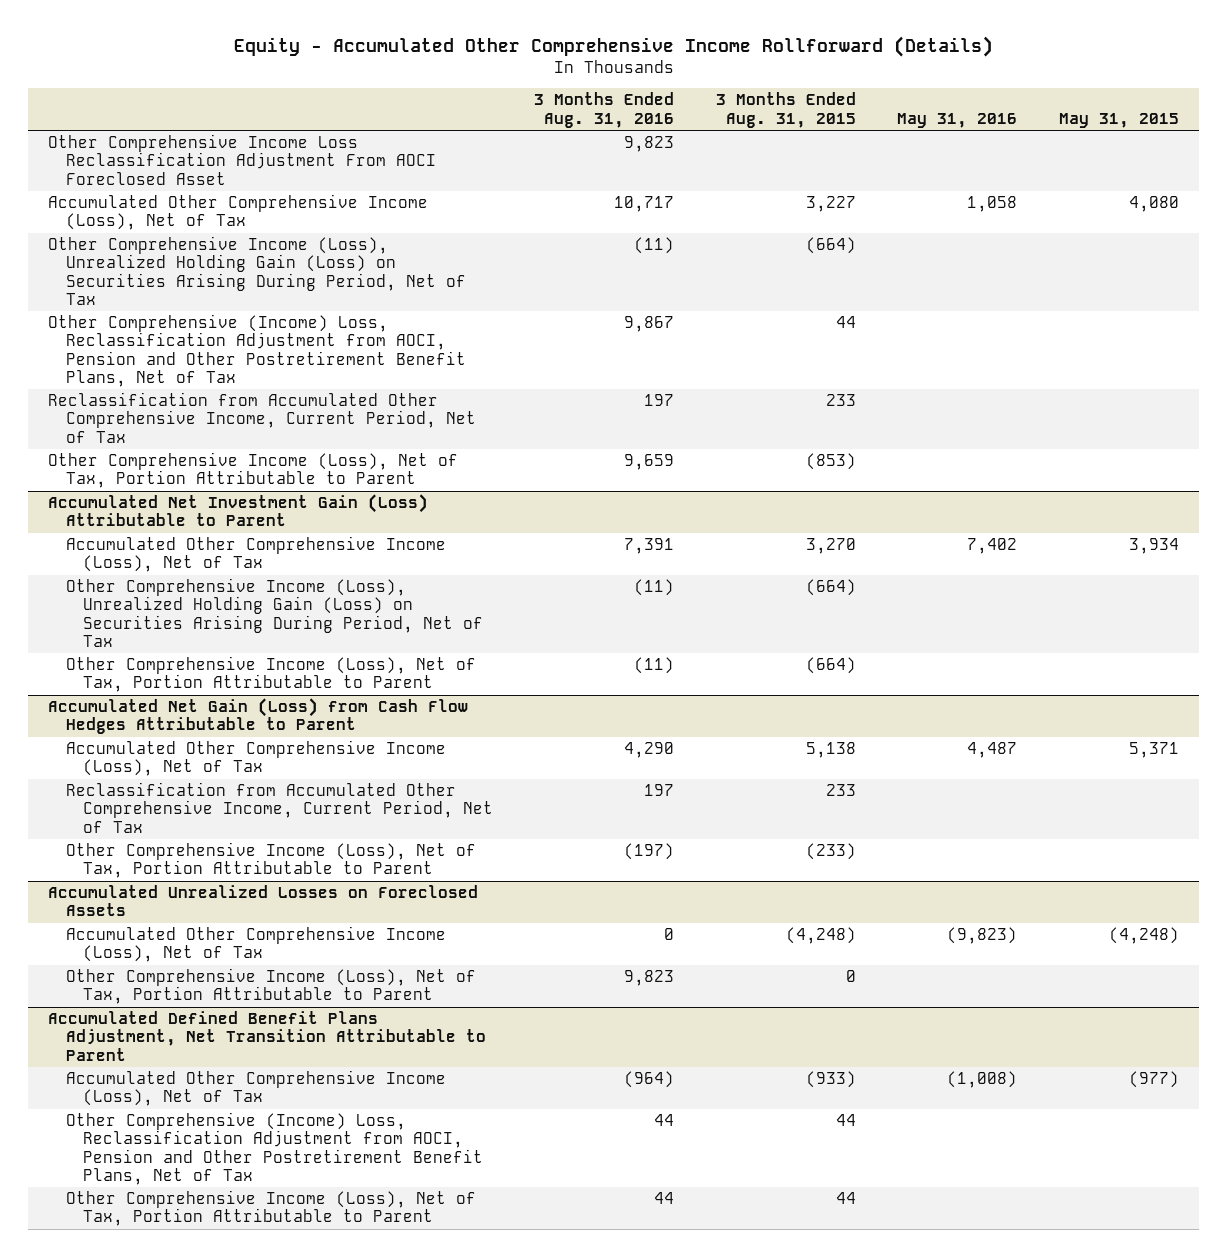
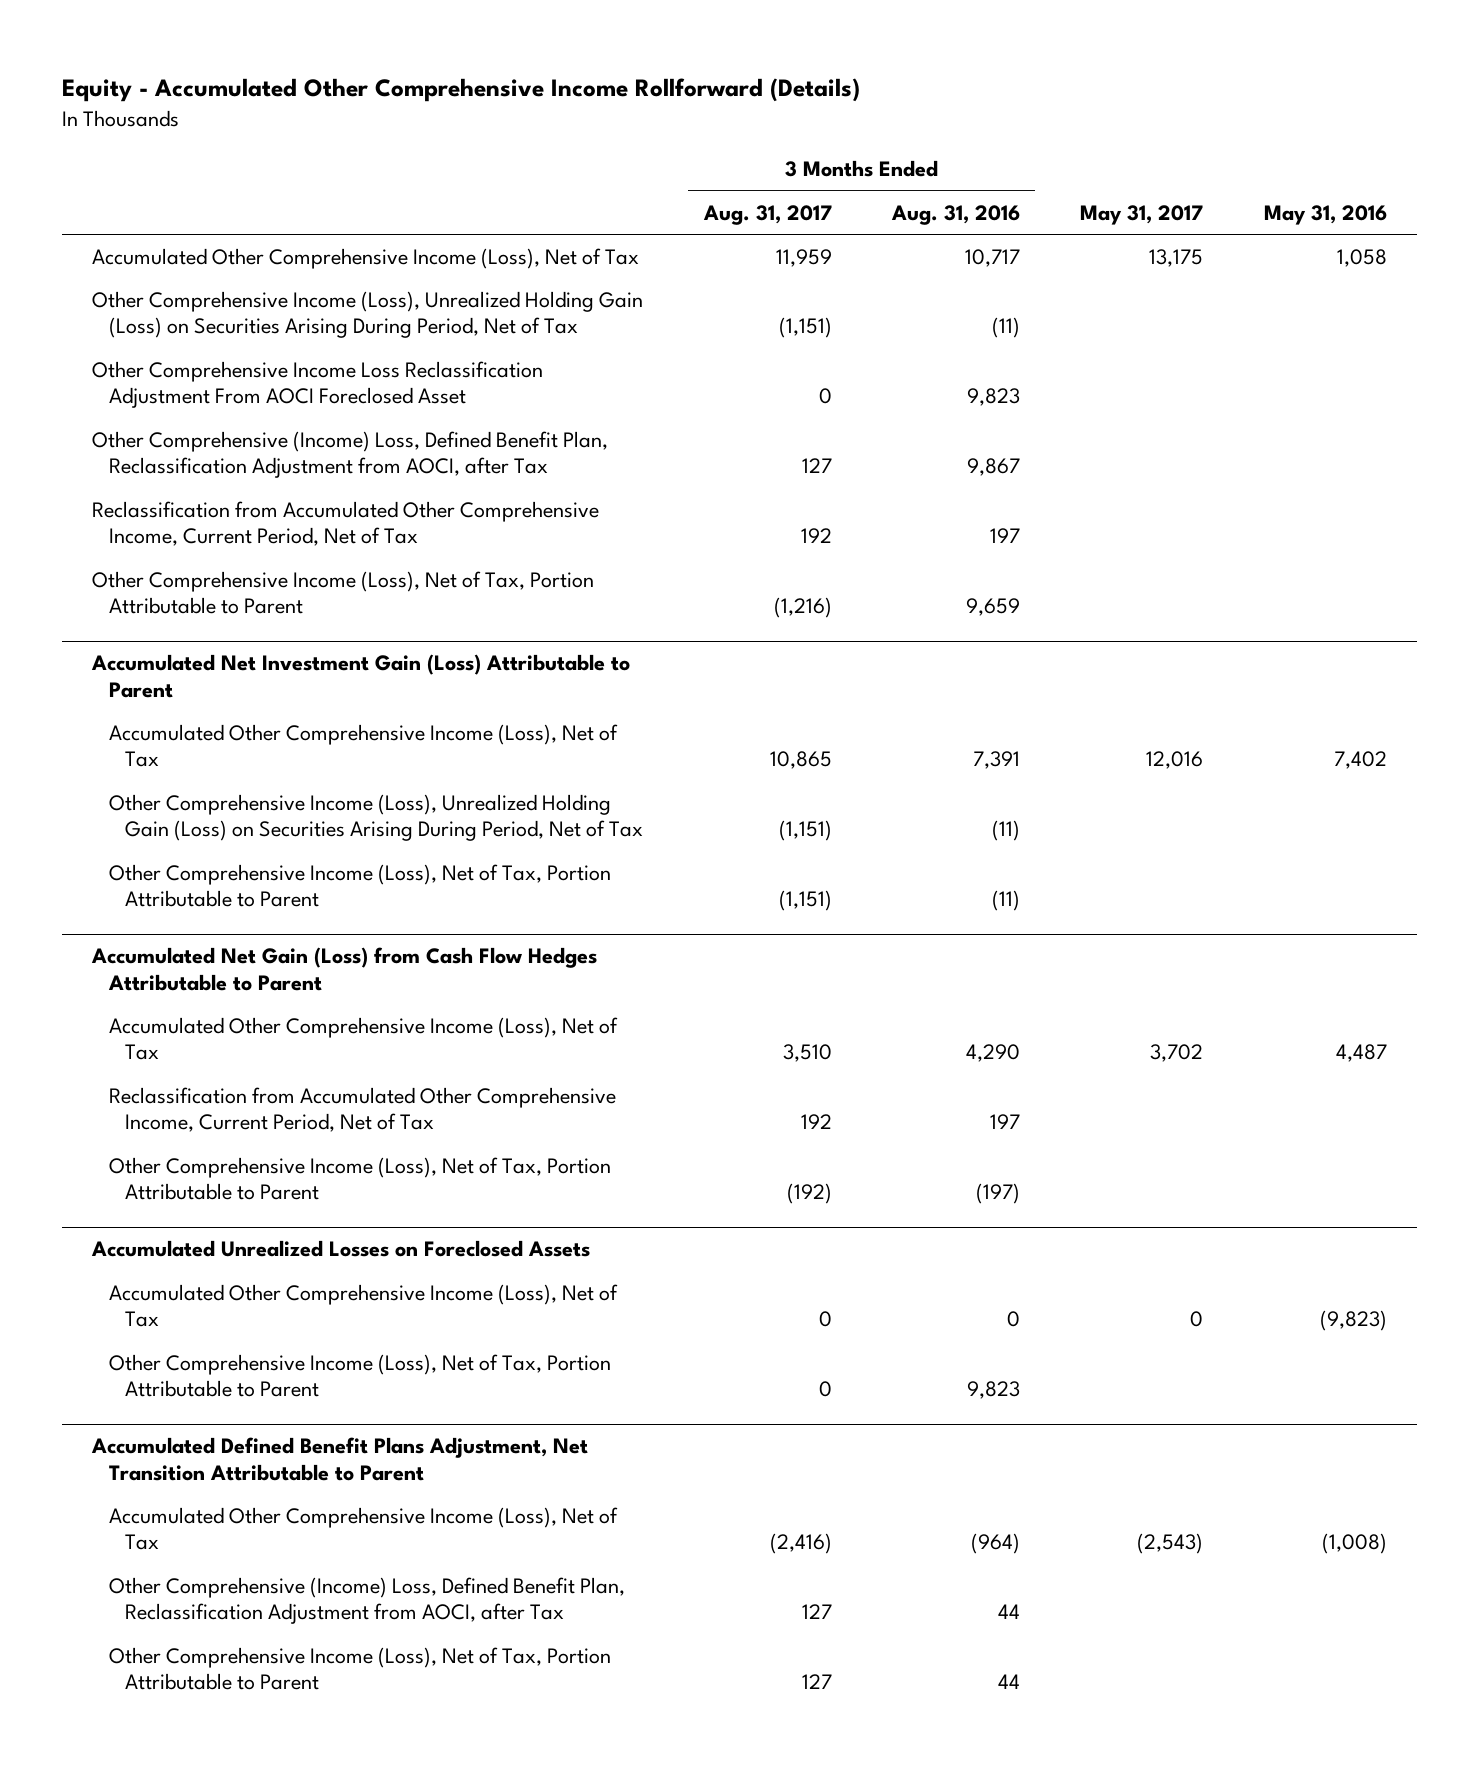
- | 3 Months Ended Aug. 31, 2016 | 3 Months Ended Aug. 31, 2015 | May 31, 2016 | May 31, 2015
+ | 3 Months Ended Aug. 31, 2017 | 3 Months Ended Aug. 31, 2016 | May 31, 2017 | May 31, 2016
- Other Comprehensive (Income) Loss, Reclassification Adjustment from AOCI, Pension and Other Postretirement Benefit Plans, Net of Tax | 9,867 | 44 | |
moved down: Other Comprehensive Income Loss Reclassification Adjustment From AOCI Foreclosed Asset | 0 | 9,823 | |
+ Other Comprehensive (Income) Loss, Defined Benefit Plan, Reclassification Adjustment from AOCI, after Tax | 127 | 9,867 | |
@ Accumulated Defined Benefit Plans Adjustment, Net Transition Attributable to Parent
- Other Comprehensive (Income) Loss, Reclassification Adjustment from AOCI, Pension and Other Postretirement Benefit Plans, Net of Tax | 44 | 44 | |
+ Other Comprehensive (Income) Loss, Defined Benefit Plan, Reclassification Adjustment from AOCI, after Tax | 127 | 44 | |

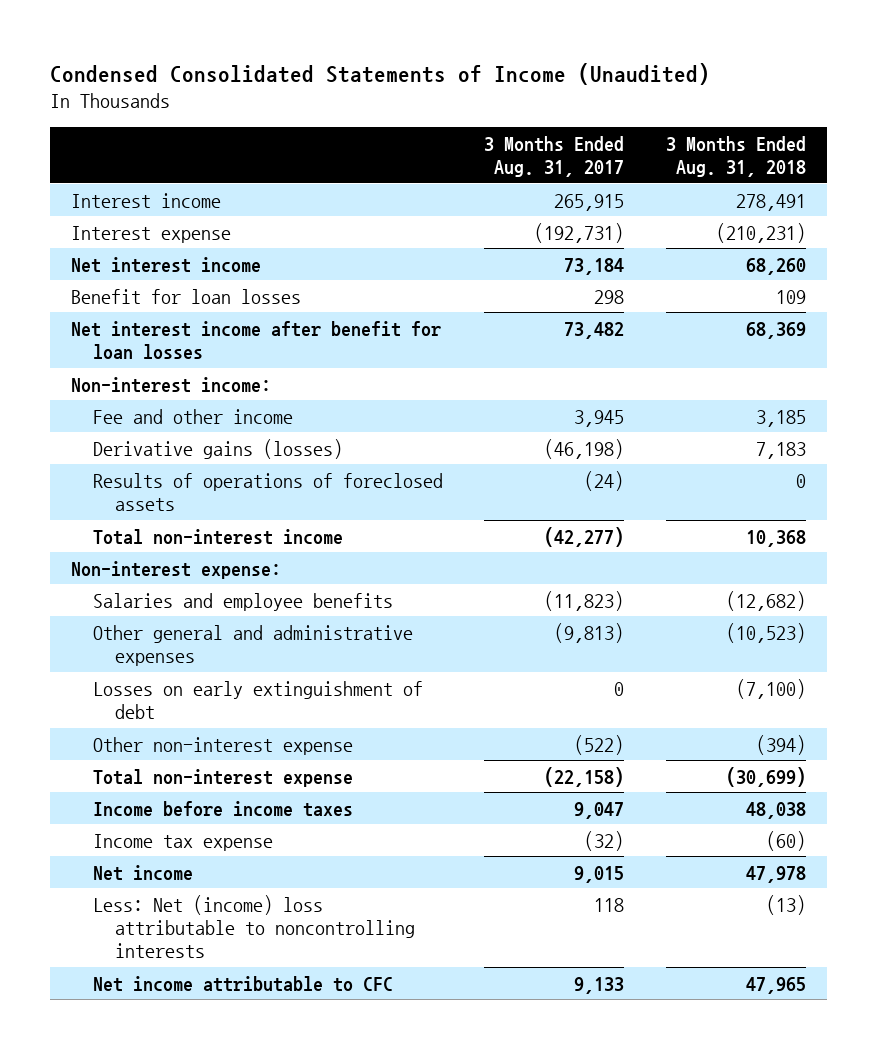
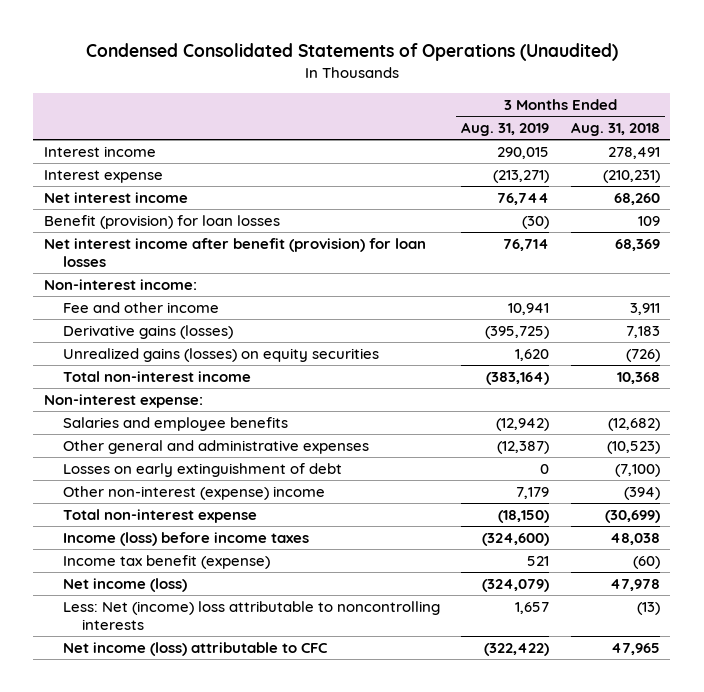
- Condensed Consolidated Statements of Income (Unaudited)
+ Condensed Consolidated Statements of Operations (Unaudited)
- | 3 Months Ended Aug. 31, 2017 | 3 Months Ended Aug. 31, 2018
+ | 3 Months Ended Aug. 31, 2019 | 3 Months Ended Aug. 31, 2018
- Benefit for loan losses | 298 | 109
- Net interest income after benefit for loan losses | 73,482 | 68,369
+ Benefit (provision) for loan losses | (30) | 109
+ Net interest income after benefit (provision) for loan losses | 76,714 | 68,369
- Fee and other income | 3,945 | 3,185
+ Fee and other income | 10,941 | 3,911
- Results of operations of foreclosed assets | (24) | 0
+ Unrealized gains (losses) on equity securities | 1,620 | (726)
- Other non-interest expense | (522) | (394)
+ Other non-interest (expense) income | 7,179 | (394)
- Income before income taxes | 9,047 | 48,038
- Income tax expense | (32) | (60)
- Net income | 9,015 | 47,978
+ Income (loss) before income taxes | (324,600) | 48,038
+ Income tax benefit (expense) | 521 | (60)
+ Net income (loss) | (324,079) | 47,978
- Net income attributable to CFC | 9,133 | 47,965
+ Net income (loss) attributable to CFC | (322,422) | 47,965

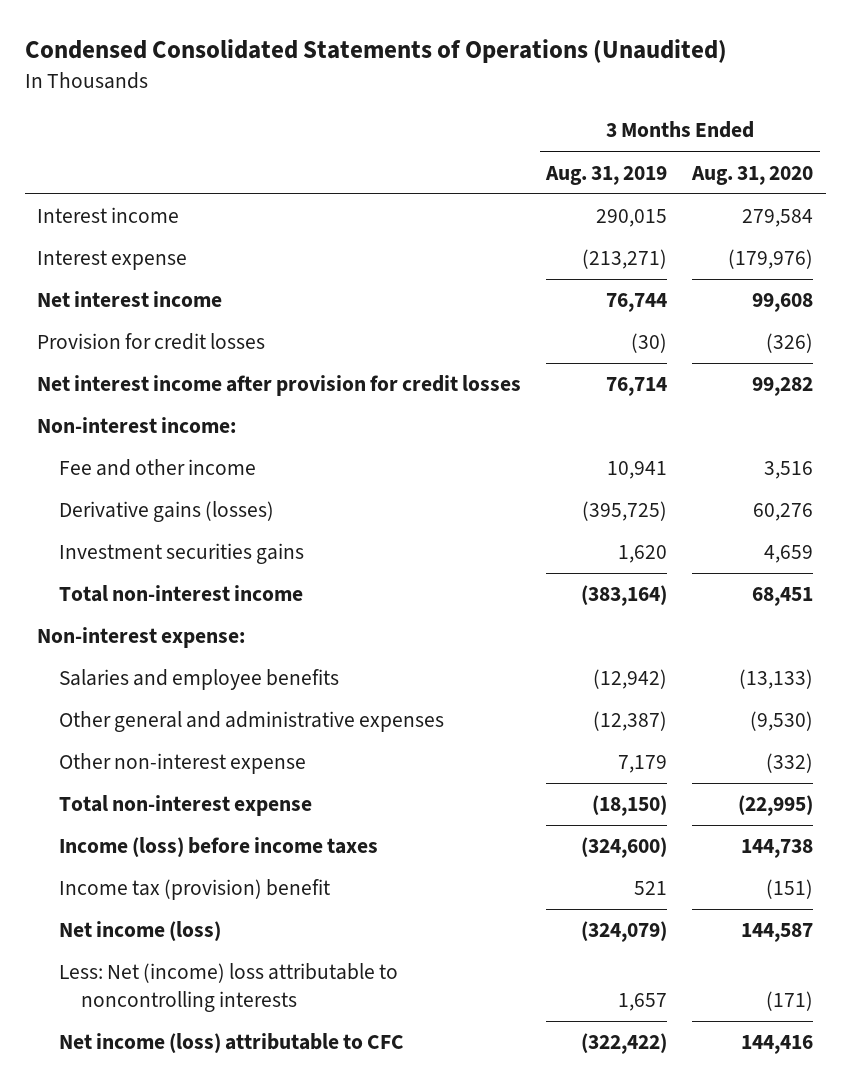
- | 3 Months Ended Aug. 31, 2019 | 3 Months Ended Aug. 31, 2018
+ | 3 Months Ended Aug. 31, 2019 | 3 Months Ended Aug. 31, 2020
- Benefit (provision) for loan losses | (30) | 109
- Net interest income after benefit (provision) for loan losses | 76,714 | 68,369
+ Provision for credit losses | (30) | (326)
+ Net interest income after provision for credit losses | 76,714 | 99,282
- Unrealized gains (losses) on equity securities | 1,620 | (726)
+ Investment securities gains | 1,620 | 4,659
- Losses on early extinguishment of debt | 0 | (7,100)
- Other non-interest (expense) income | 7,179 | (394)
+ Other non-interest expense | 7,179 | (332)
- Income tax benefit (expense) | 521 | (60)
+ Income tax (provision) benefit | 521 | (151)

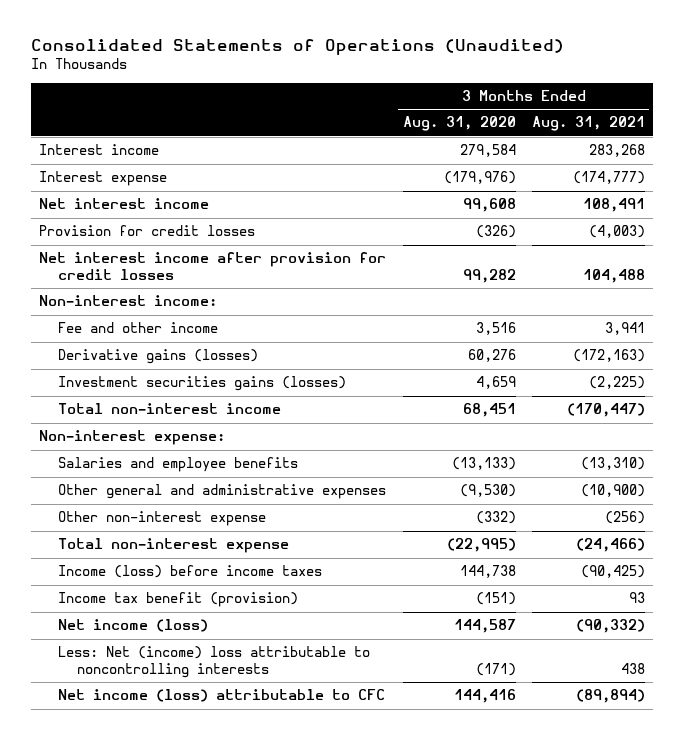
- Condensed Consolidated Statements of Operations (Unaudited)
+ Consolidated Statements of Operations (Unaudited)
- | 3 Months Ended Aug. 31, 2019 | 3 Months Ended Aug. 31, 2020
+ | 3 Months Ended Aug. 31, 2020 | 3 Months Ended Aug. 31, 2021
- Investment securities gains | 1,620 | 4,659
+ Investment securities gains (losses) | 4,659 | (2,225)
- Income tax (provision) benefit | 521 | (151)
+ Income tax benefit (provision) | (151) | 93

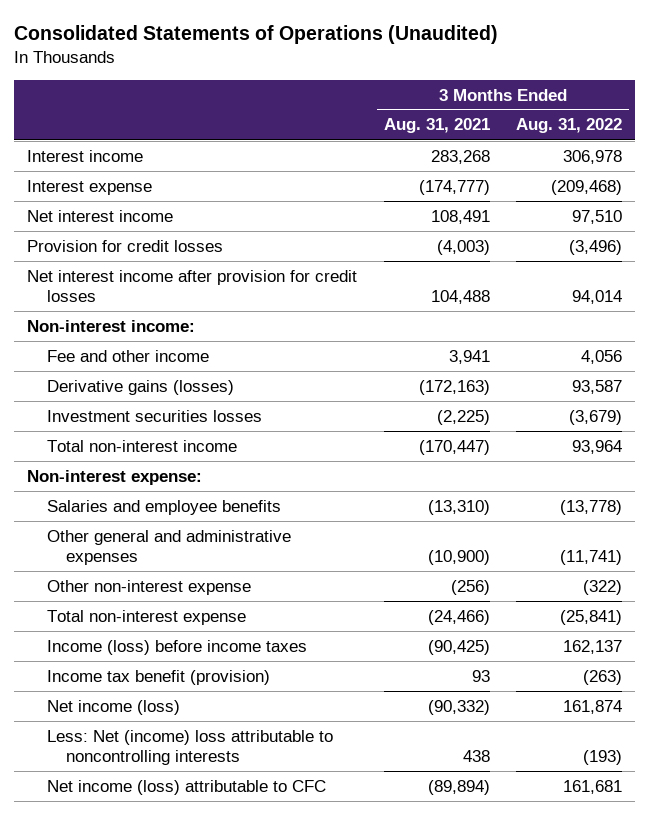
- | 3 Months Ended Aug. 31, 2020 | 3 Months Ended Aug. 31, 2021
+ | 3 Months Ended Aug. 31, 2021 | 3 Months Ended Aug. 31, 2022
- Investment securities gains (losses) | 4,659 | (2,225)
+ Investment securities losses | (2,225) | (3,679)

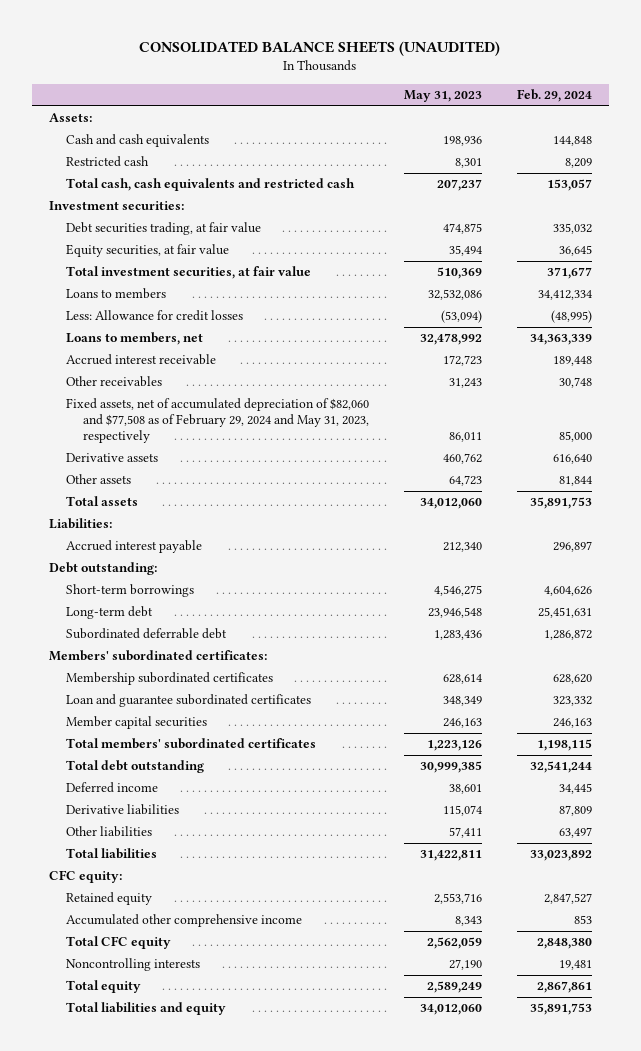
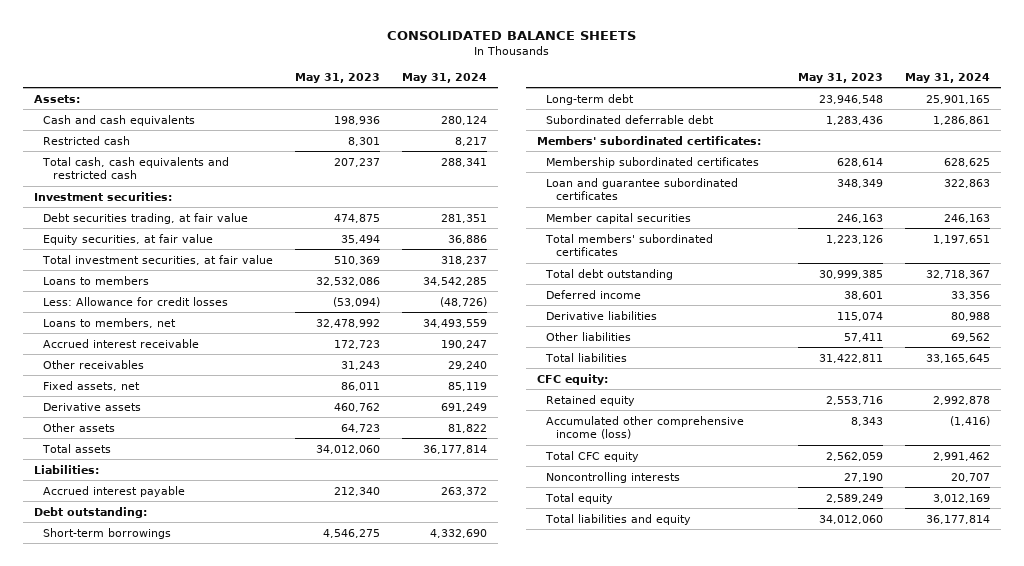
- CONSOLIDATED BALANCE SHEETS (UNAUDITED)
+ CONSOLIDATED BALANCE SHEETS
- | May 31, 2023 | Feb. 29, 2024
+ | May 31, 2023 | May 31, 2024
- Fixed assets, net of accumulated depreciation of $82,060 and $77,508 as of February 29, 2024 and May 31, 2023, respectively | 86,011 | 85,000
+ Fixed assets, net | 86,011 | 85,119
- Accumulated other comprehensive income | 8,343 | 853
+ Accumulated other comprehensive income (loss) | 8,343 | (1,416)

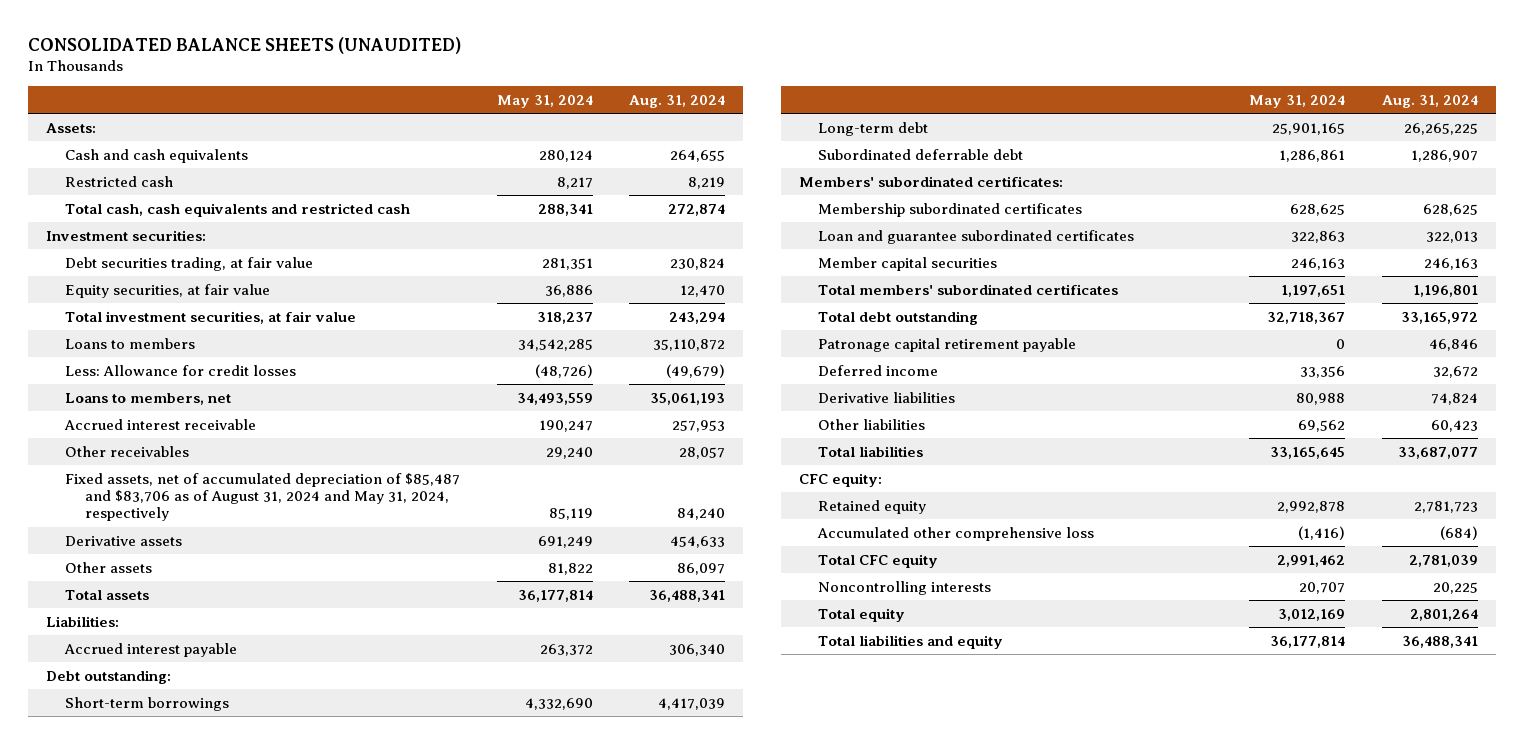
- CONSOLIDATED BALANCE SHEETS
+ CONSOLIDATED BALANCE SHEETS (UNAUDITED)
- | May 31, 2023 | May 31, 2024
+ | May 31, 2024 | Aug. 31, 2024
- Fixed assets, net | 86,011 | 85,119
+ Fixed assets, net of accumulated depreciation of $85,487 and $83,706 as of August 31, 2024 and May 31, 2024, respectively | 85,119 | 84,240
+ Patronage capital retirement payable | 0 | 46,846
- Accumulated other comprehensive income (loss) | 8,343 | (1,416)
+ Accumulated other comprehensive loss | (1,416) | (684)

